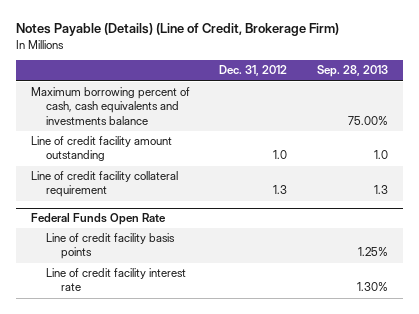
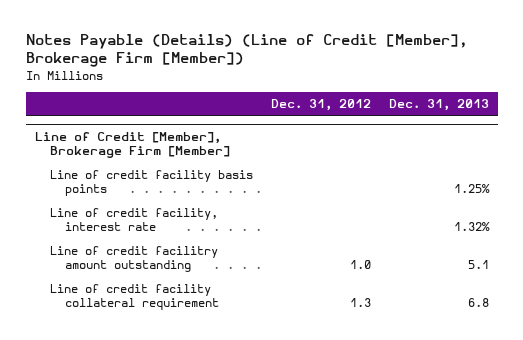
- Notes Payable (Details) (Line of Credit, Brokerage Firm)
+ Notes Payable (Details) (Line of Credit [Member], Brokerage Firm [Member])
- | Dec. 31, 2012 | Sep. 28, 2013
+ | Dec. 31, 2012 | Dec. 31, 2013
- Maximum borrowing percent of cash, cash equivalents and investments balance | | 75.00%
- Line of credit facility amount outstanding | 1.0 | 1.0
+ Line of Credit [Member], Brokerage Firm [Member]
+ Line of credit facility basis points | | 1.25%
+ Line of credit facility, interest rate | | 1.32%
+ Line of credit facilitry amount outstanding | 1.0 | 5.1
- Federal Funds Open Rate
- Line of credit facility basis points | | 1.25%
- Line of credit facility interest rate | | 1.30%

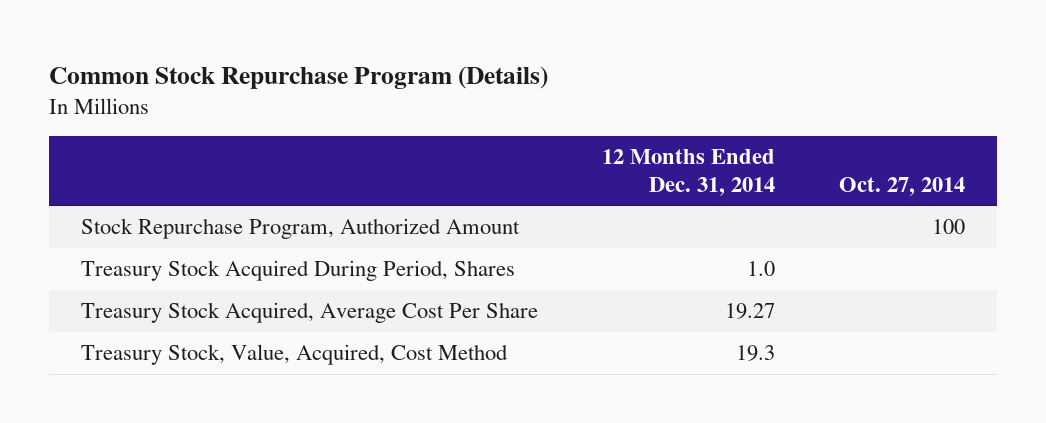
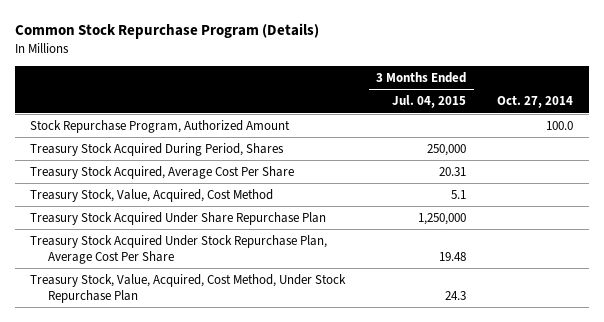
- | 12 Months Ended Dec. 31, 2014 | Oct. 27, 2014
+ | 3 Months Ended Jul. 04, 2015 | Oct. 27, 2014
- Stock Repurchase Program, Authorized Amount | | 100
+ Stock Repurchase Program, Authorized Amount | | 100.0
+ Treasury Stock Acquired Under Share Repurchase Plan | 1,250,000 |
+ Treasury Stock Acquired Under Stock Repurchase Plan, Average Cost Per Share | 19.48 |
+ Treasury Stock, Value, Acquired, Cost Method, Under Stock Repurchase Plan | 24.3 |

